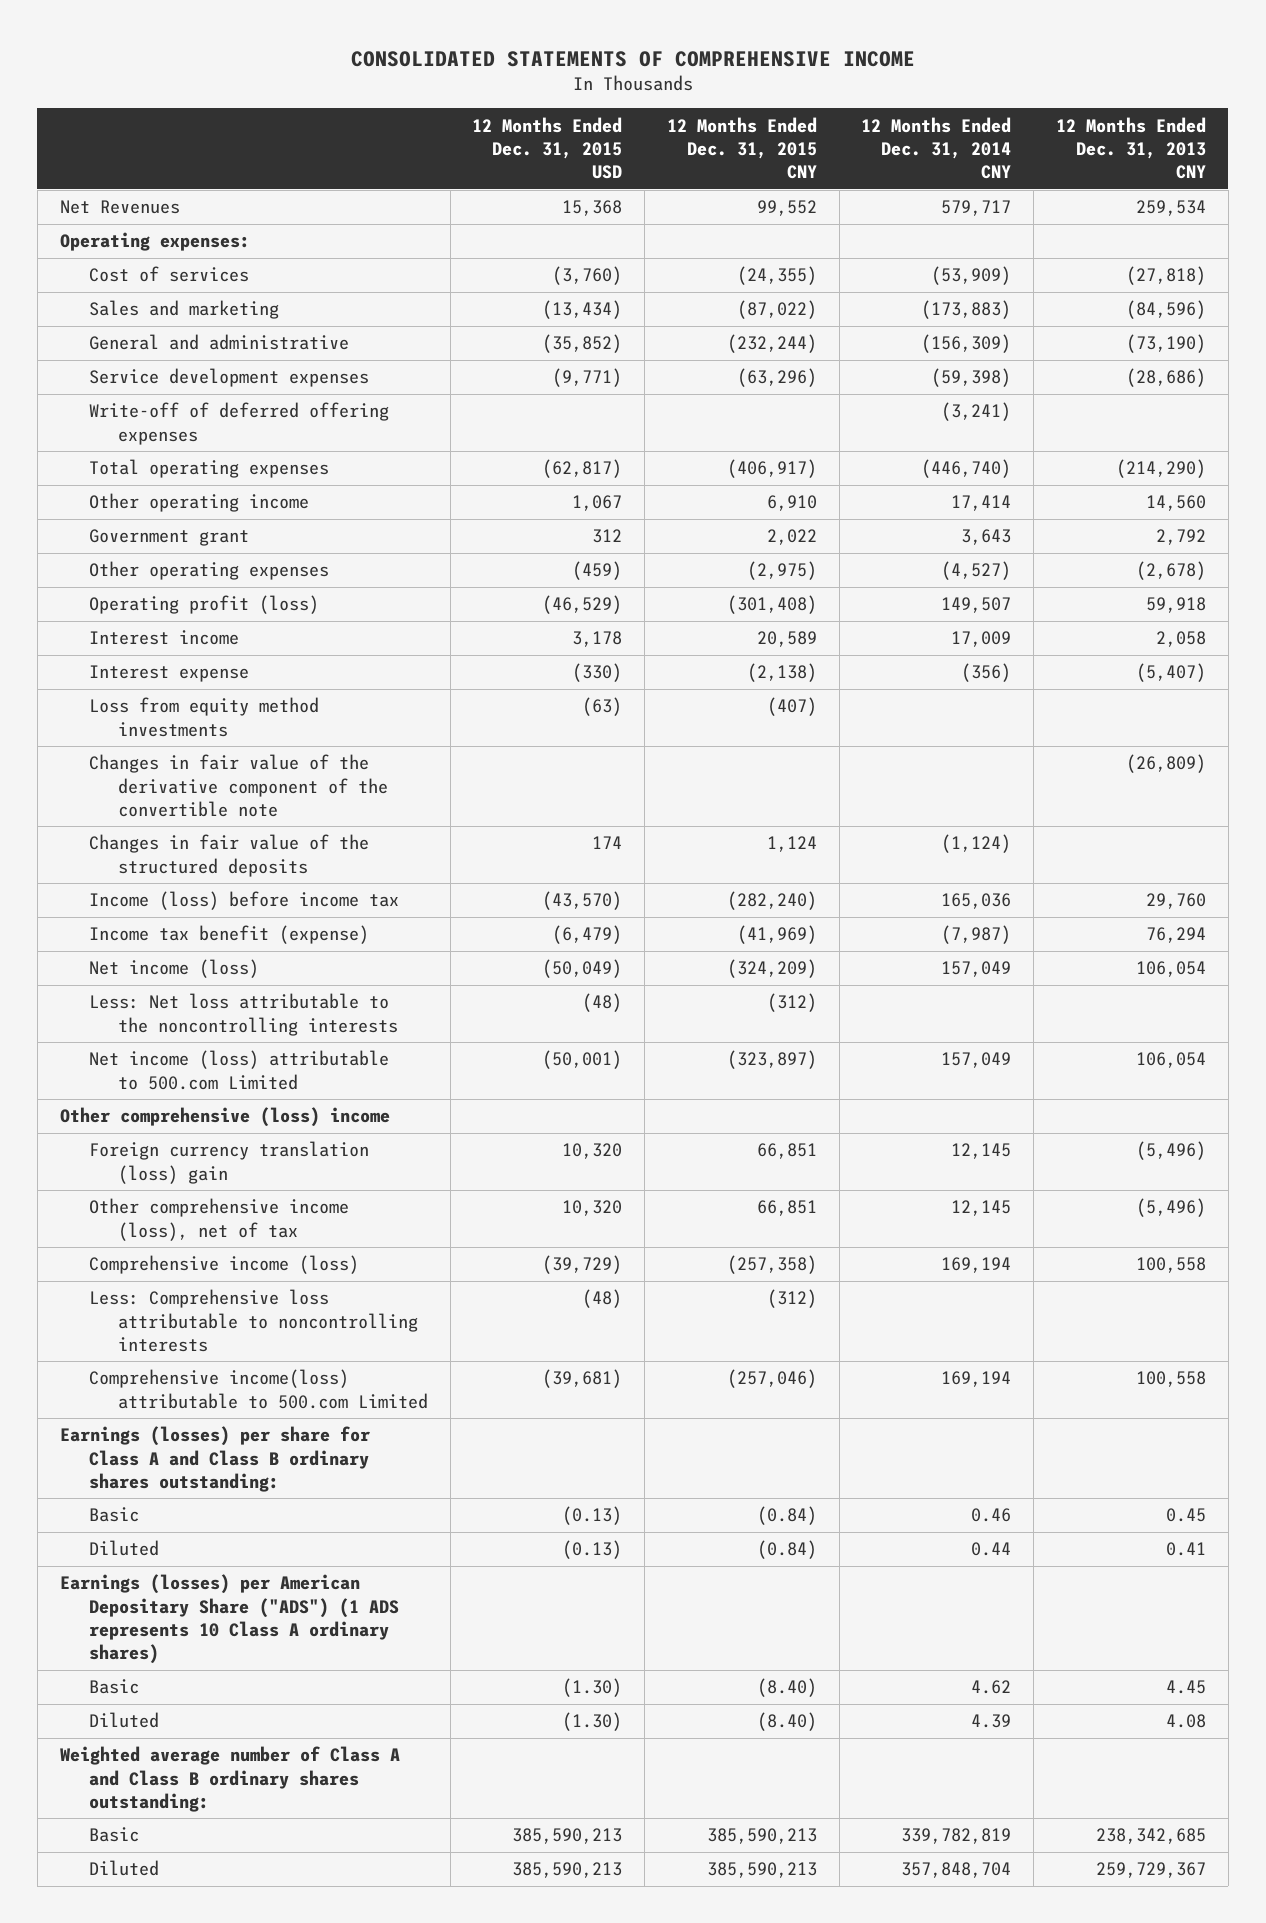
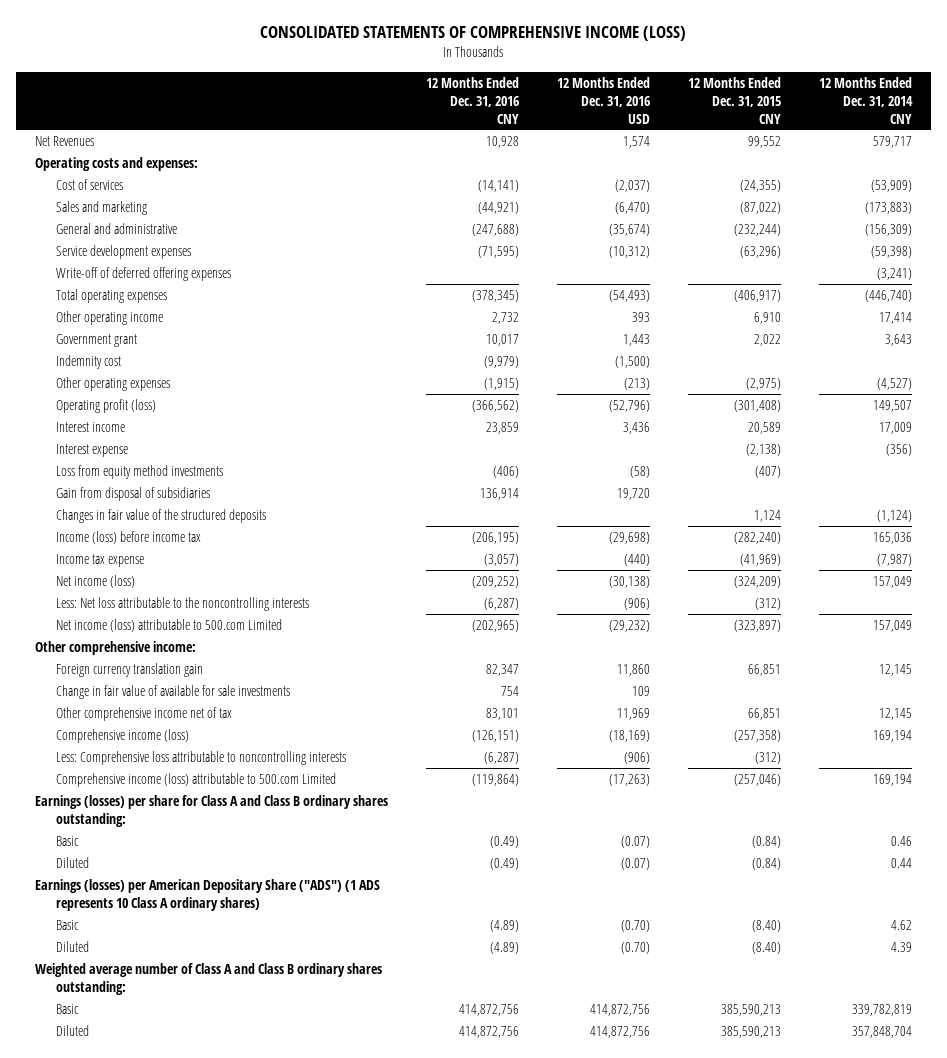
- CONSOLIDATED STATEMENTS OF COMPREHENSIVE INCOME
+ CONSOLIDATED STATEMENTS OF COMPREHENSIVE INCOME (LOSS)
- | 12 Months Ended Dec. 31, 2015 USD | 12 Months Ended Dec. 31, 2015 CNY | 12 Months Ended Dec. 31, 2014 CNY | 12 Months Ended Dec. 31, 2013 CNY
+ | 12 Months Ended Dec. 31, 2016 CNY | 12 Months Ended Dec. 31, 2016 USD | 12 Months Ended Dec. 31, 2015 CNY | 12 Months Ended Dec. 31, 2014 CNY
- Operating expenses:
+ Operating costs and expenses:
+ Indemnity cost | (9,979) | (1,500) | |
- Changes in fair value of the derivative component of the convertible note | | | | (26,809)
+ Gain from disposal of subsidiaries | 136,914 | 19,720 | |
- Income tax benefit (expense) | (6,479) | (41,969) | (7,987) | 76,294
+ Income tax expense | (3,057) | (440) | (41,969) | (7,987)
- Other comprehensive (loss) income
- Foreign currency translation (loss) gain | 10,320 | 66,851 | 12,145 | (5,496)
- Other comprehensive income (loss), net of tax | 10,320 | 66,851 | 12,145 | (5,496)
+ Other comprehensive income:
+ Foreign currency translation gain | 82,347 | 11,860 | 66,851 | 12,145
+ Change in fair value of available for sale investments | 754 | 109 | |
+ Other comprehensive income net of tax | 83,101 | 11,969 | 66,851 | 12,145
- Comprehensive income(loss) attributable to 500.com Limited | (39,681) | (257,046) | 169,194 | 100,558
+ Comprehensive income (loss) attributable to 500.com Limited | (119,864) | (17,263) | (257,046) | 169,194

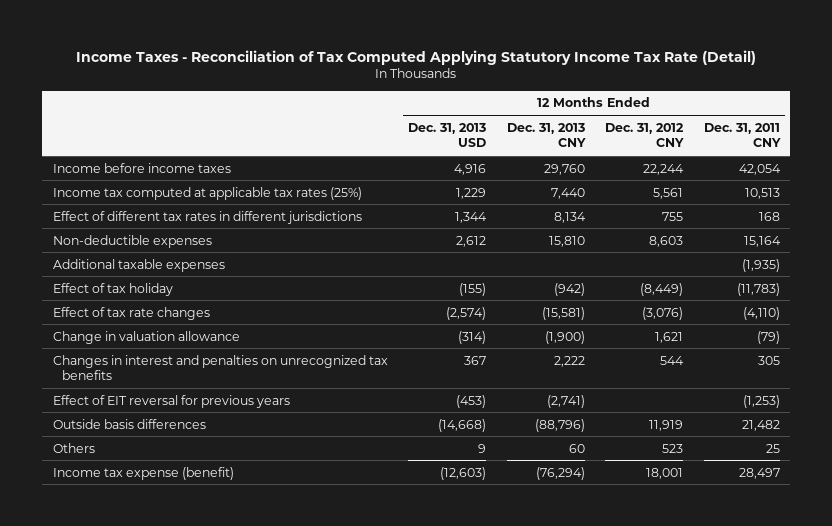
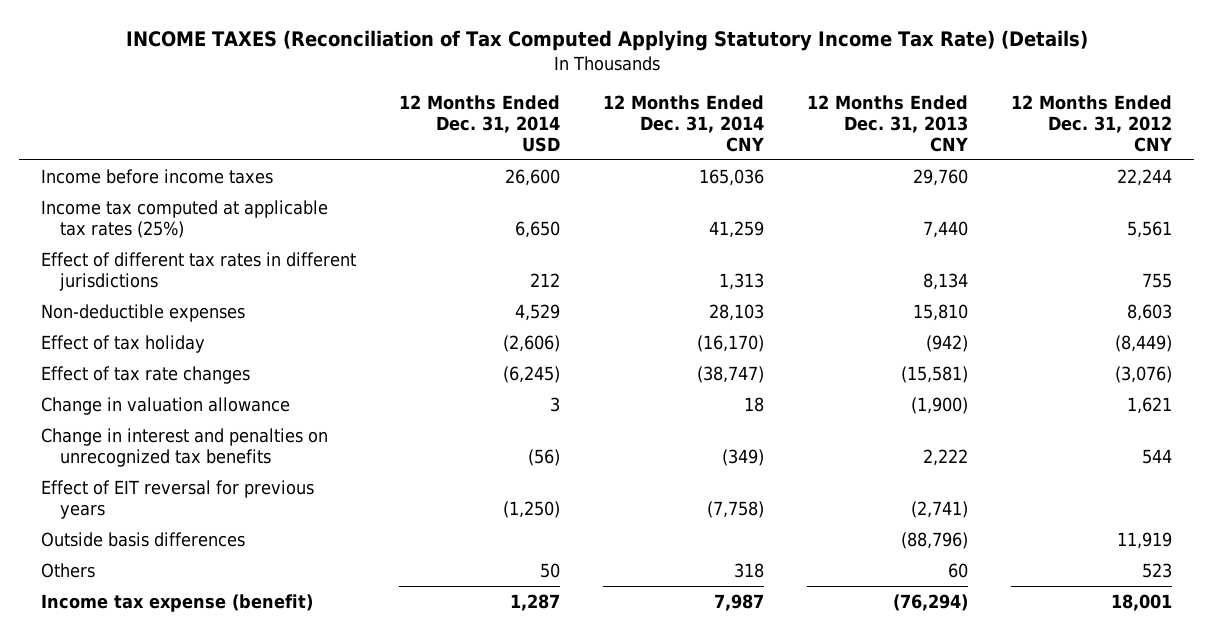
- Income Taxes - Reconciliation of Tax Computed Applying Statutory Income Tax Rate (Detail)
+ INCOME TAXES (Reconciliation of Tax Computed Applying Statutory Income Tax Rate) (Details)
- | 12 Months Ended Dec. 31, 2013 USD | 12 Months Ended Dec. 31, 2013 CNY | 12 Months Ended Dec. 31, 2012 CNY | 12 Months Ended Dec. 31, 2011 CNY
+ | 12 Months Ended Dec. 31, 2014 USD | 12 Months Ended Dec. 31, 2014 CNY | 12 Months Ended Dec. 31, 2013 CNY | 12 Months Ended Dec. 31, 2012 CNY
- Additional taxable expenses | | | | (1,935)
- Changes in interest and penalties on unrecognized tax benefits | 367 | 2,222 | 544 | 305
+ Change in interest and penalties on unrecognized tax benefits | (56) | (349) | 2,222 | 544

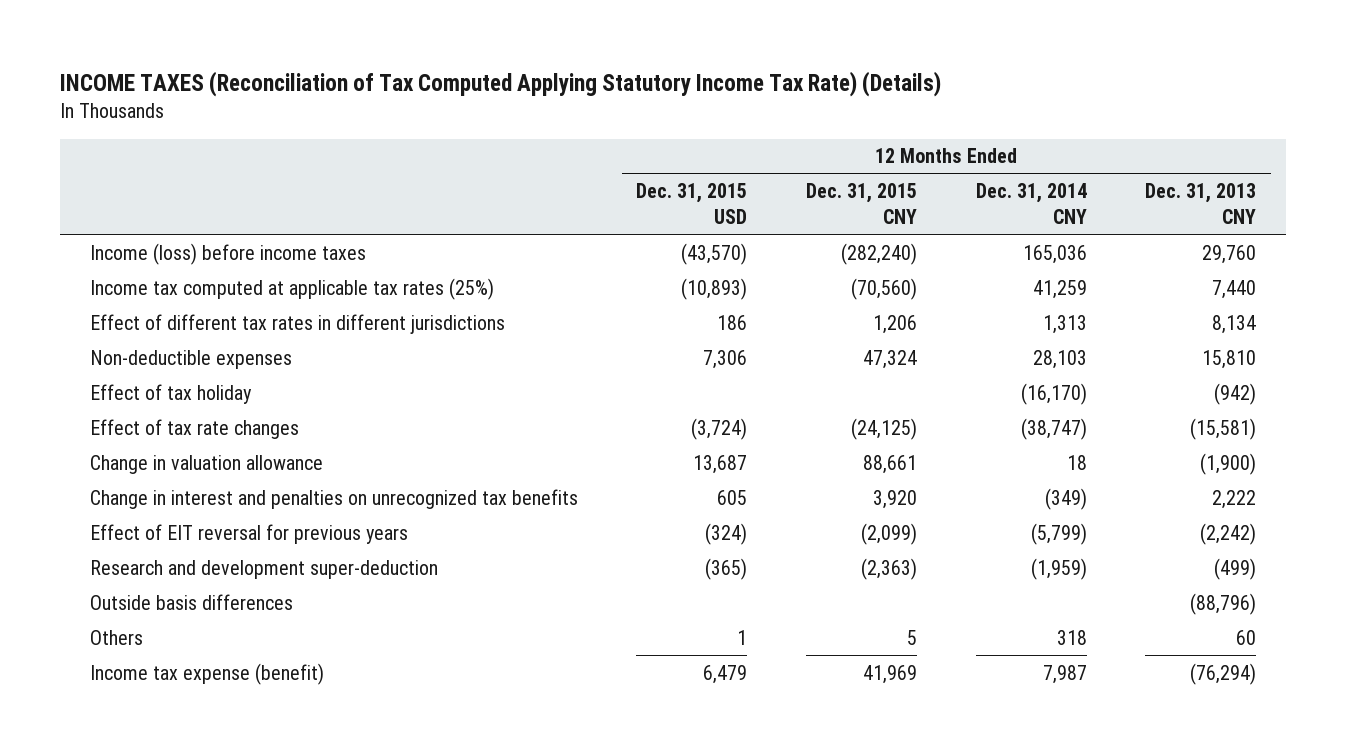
- | 12 Months Ended Dec. 31, 2014 USD | 12 Months Ended Dec. 31, 2014 CNY | 12 Months Ended Dec. 31, 2013 CNY | 12 Months Ended Dec. 31, 2012 CNY
+ | 12 Months Ended Dec. 31, 2015 USD | 12 Months Ended Dec. 31, 2015 CNY | 12 Months Ended Dec. 31, 2014 CNY | 12 Months Ended Dec. 31, 2013 CNY
- Income before income taxes | 26,600 | 165,036 | 29,760 | 22,244
+ Income (loss) before income taxes | (43,570) | (282,240) | 165,036 | 29,760
- Effect of EIT reversal for previous years | (1,250) | (7,758) | (2,741) |
+ Effect of EIT reversal for previous years | (324) | (2,099) | (5,799) | (2,242)
+ Research and development super-deduction | (365) | (2,363) | (1,959) | (499)

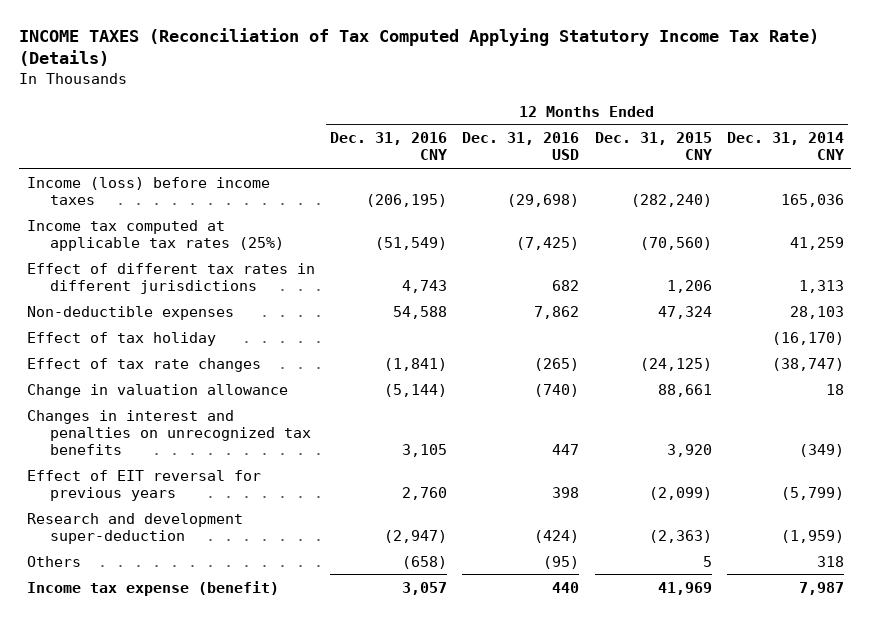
- | 12 Months Ended Dec. 31, 2015 USD | 12 Months Ended Dec. 31, 2015 CNY | 12 Months Ended Dec. 31, 2014 CNY | 12 Months Ended Dec. 31, 2013 CNY
+ | 12 Months Ended Dec. 31, 2016 CNY | 12 Months Ended Dec. 31, 2016 USD | 12 Months Ended Dec. 31, 2015 CNY | 12 Months Ended Dec. 31, 2014 CNY
- Change in interest and penalties on unrecognized tax benefits | 605 | 3,920 | (349) | 2,222
+ Changes in interest and penalties on unrecognized tax benefits | 3,105 | 447 | 3,920 | (349)
- Outside basis differences | | | | (88,796)

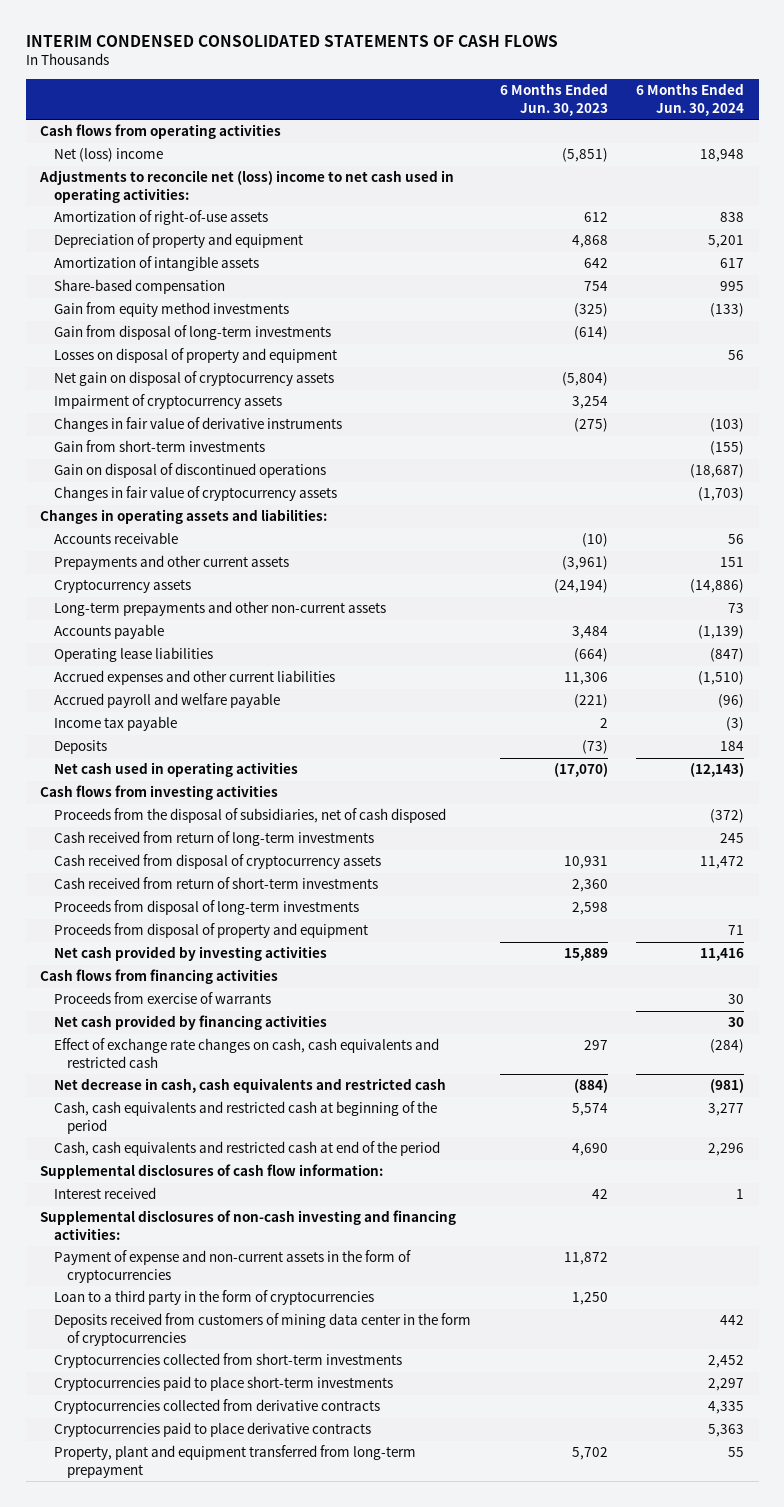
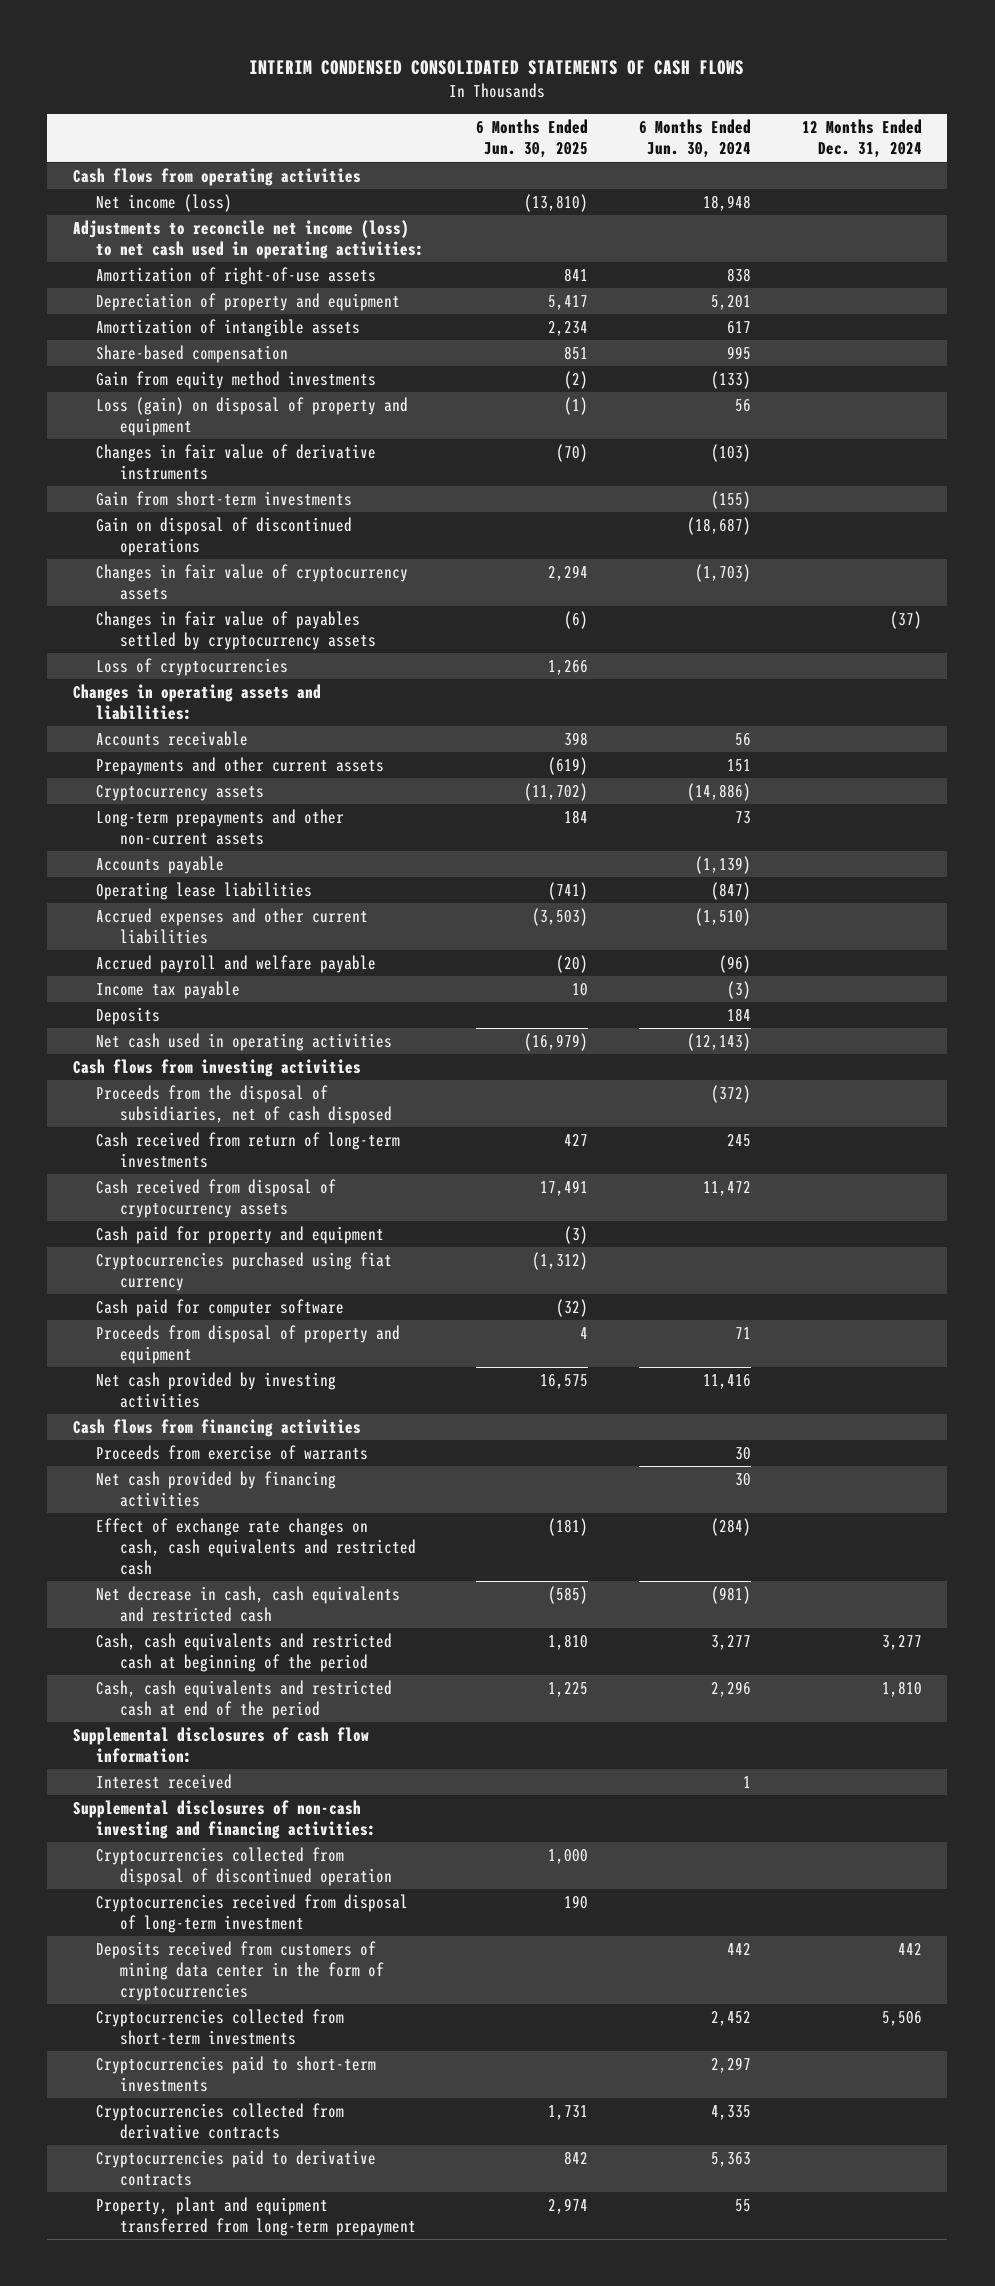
- | 6 Months Ended Jun. 30, 2023 | 6 Months Ended Jun. 30, 2024
+ | 6 Months Ended Jun. 30, 2025 | 6 Months Ended Jun. 30, 2024 | 12 Months Ended Dec. 31, 2024
- Net (loss) income | (5,851) | 18,948
- Adjustments to reconcile net (loss) income to net cash used in operating activities:
+ Net income (loss) | (13,810) | 18,948 |
+ Adjustments to reconcile net income (loss) to net cash used in operating activities:
- Gain from disposal of long-term investments | (614) |
- Losses on disposal of property and equipment | | 56
- Net gain on disposal of cryptocurrency assets | (5,804) |
- Impairment of cryptocurrency assets | 3,254 |
+ Loss (gain) on disposal of property and equipment | (1) | 56 |
+ Changes in fair value of payables settled by cryptocurrency assets | (6) | | (37)
+ Loss of cryptocurrencies | 1,266 | |
- Cash received from return of short-term investments | 2,360 |
- Proceeds from disposal of long-term investments | 2,598 |
+ Cash paid for property and equipment | (3) | |
+ Cryptocurrencies purchased using fiat currency | (1,312) | |
+ Cash paid for computer software | (32) | |
- Payment of expense and non-current assets in the form of cryptocurrencies | 11,872 |
- Loan to a third party in the form of cryptocurrencies | 1,250 |
+ Cryptocurrencies collected from disposal of discontinued operation | 1,000 | |
+ Cryptocurrencies received from disposal of long-term investment | 190 | |
- Cryptocurrencies paid to place short-term investments | | 2,297
+ Cryptocurrencies paid to short-term investments | | 2,297 |
- Cryptocurrencies paid to place derivative contracts | | 5,363
+ Cryptocurrencies paid to derivative contracts | 842 | 5,363 |

